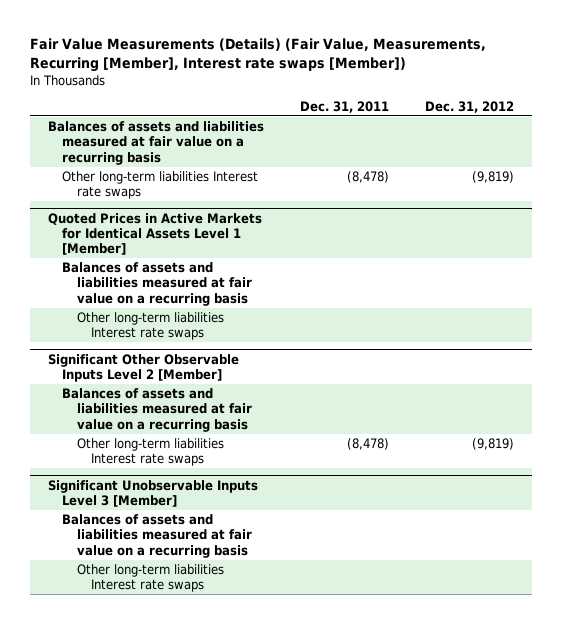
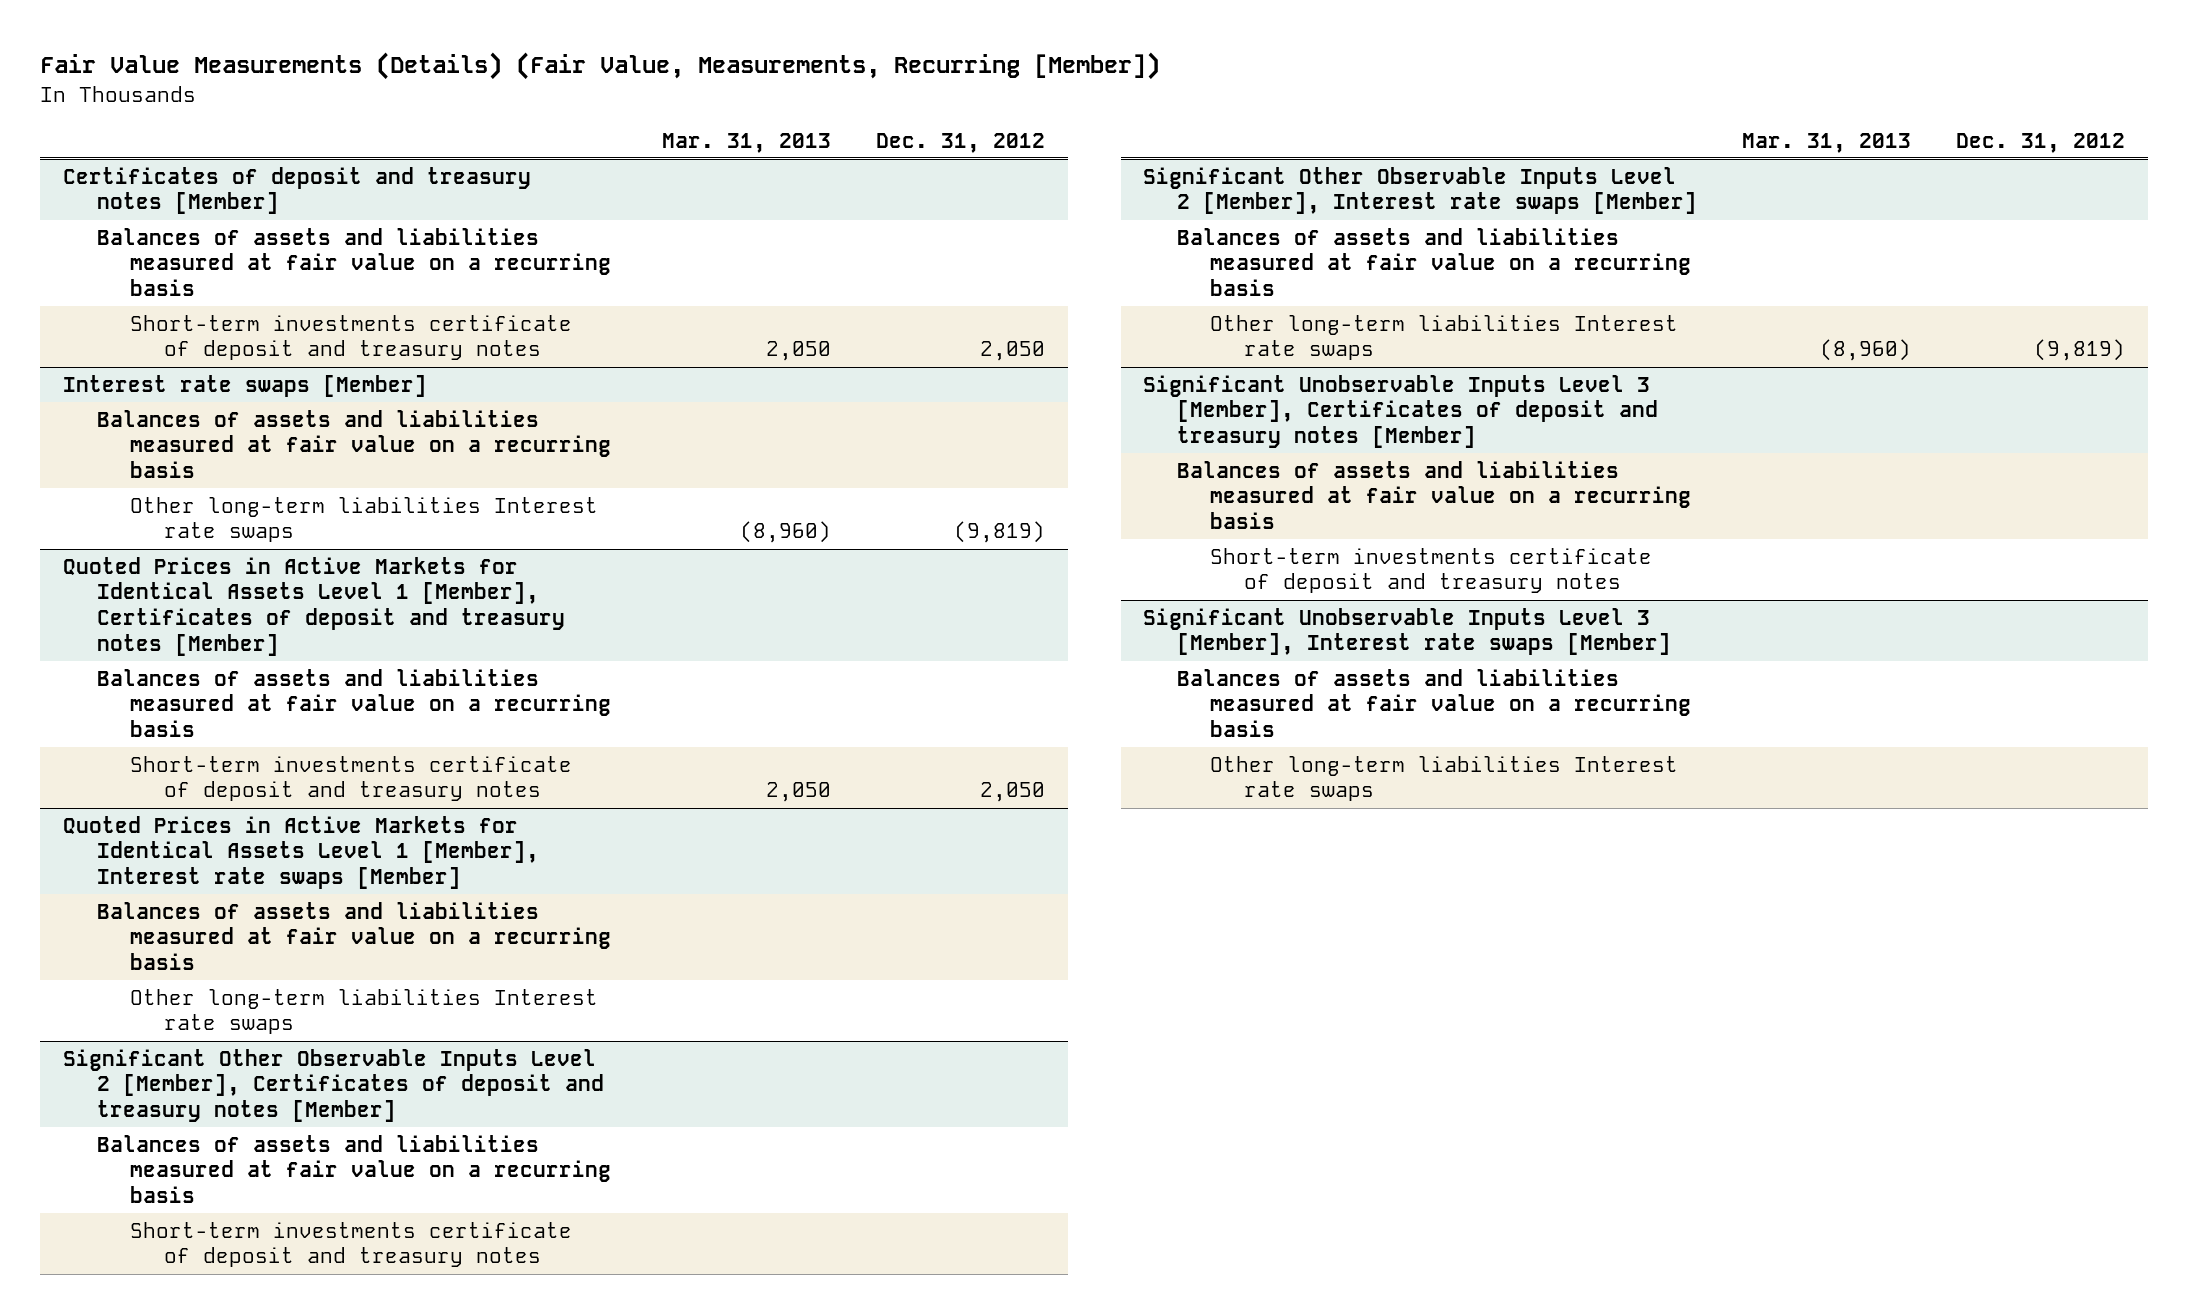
- Fair Value Measurements (Details) (Fair Value, Measurements, Recurring [Member], Interest rate swaps [Member])
+ Fair Value Measurements (Details) (Fair Value, Measurements, Recurring [Member])
- | Dec. 31, 2011 | Dec. 31, 2012
+ | Mar. 31, 2013 | Dec. 31, 2012
+ Certificates of deposit and treasury notes [Member]
+ Short-term investments certificate of deposit and treasury notes | 2,050 | 2,050
+ Interest rate swaps [Member]
+ Balances of assets and liabilities measured at fair value on a recurring basis
- Quoted Prices in Active Markets for Identical Assets Level 1 [Member]
+ Quoted Prices in Active Markets for Identical Assets Level 1 [Member], Certificates of deposit and treasury notes [Member]
+ Short-term investments certificate of deposit and treasury notes | 2,050 | 2,050
+ Quoted Prices in Active Markets for Identical Assets Level 1 [Member], Interest rate swaps [Member]
+ Balances of assets and liabilities measured at fair value on a recurring basis
- Significant Other Observable Inputs Level 2 [Member]
+ Significant Other Observable Inputs Level 2 [Member], Certificates of deposit and treasury notes [Member]
+ Short-term investments certificate of deposit and treasury notes
+ Significant Other Observable Inputs Level 2 [Member], Interest rate swaps [Member]
+ Balances of assets and liabilities measured at fair value on a recurring basis
- Significant Unobservable Inputs Level 3 [Member]
+ Significant Unobservable Inputs Level 3 [Member], Certificates of deposit and treasury notes [Member]
+ Short-term investments certificate of deposit and treasury notes
+ Significant Unobservable Inputs Level 3 [Member], Interest rate swaps [Member]
+ Balances of assets and liabilities measured at fair value on a recurring basis

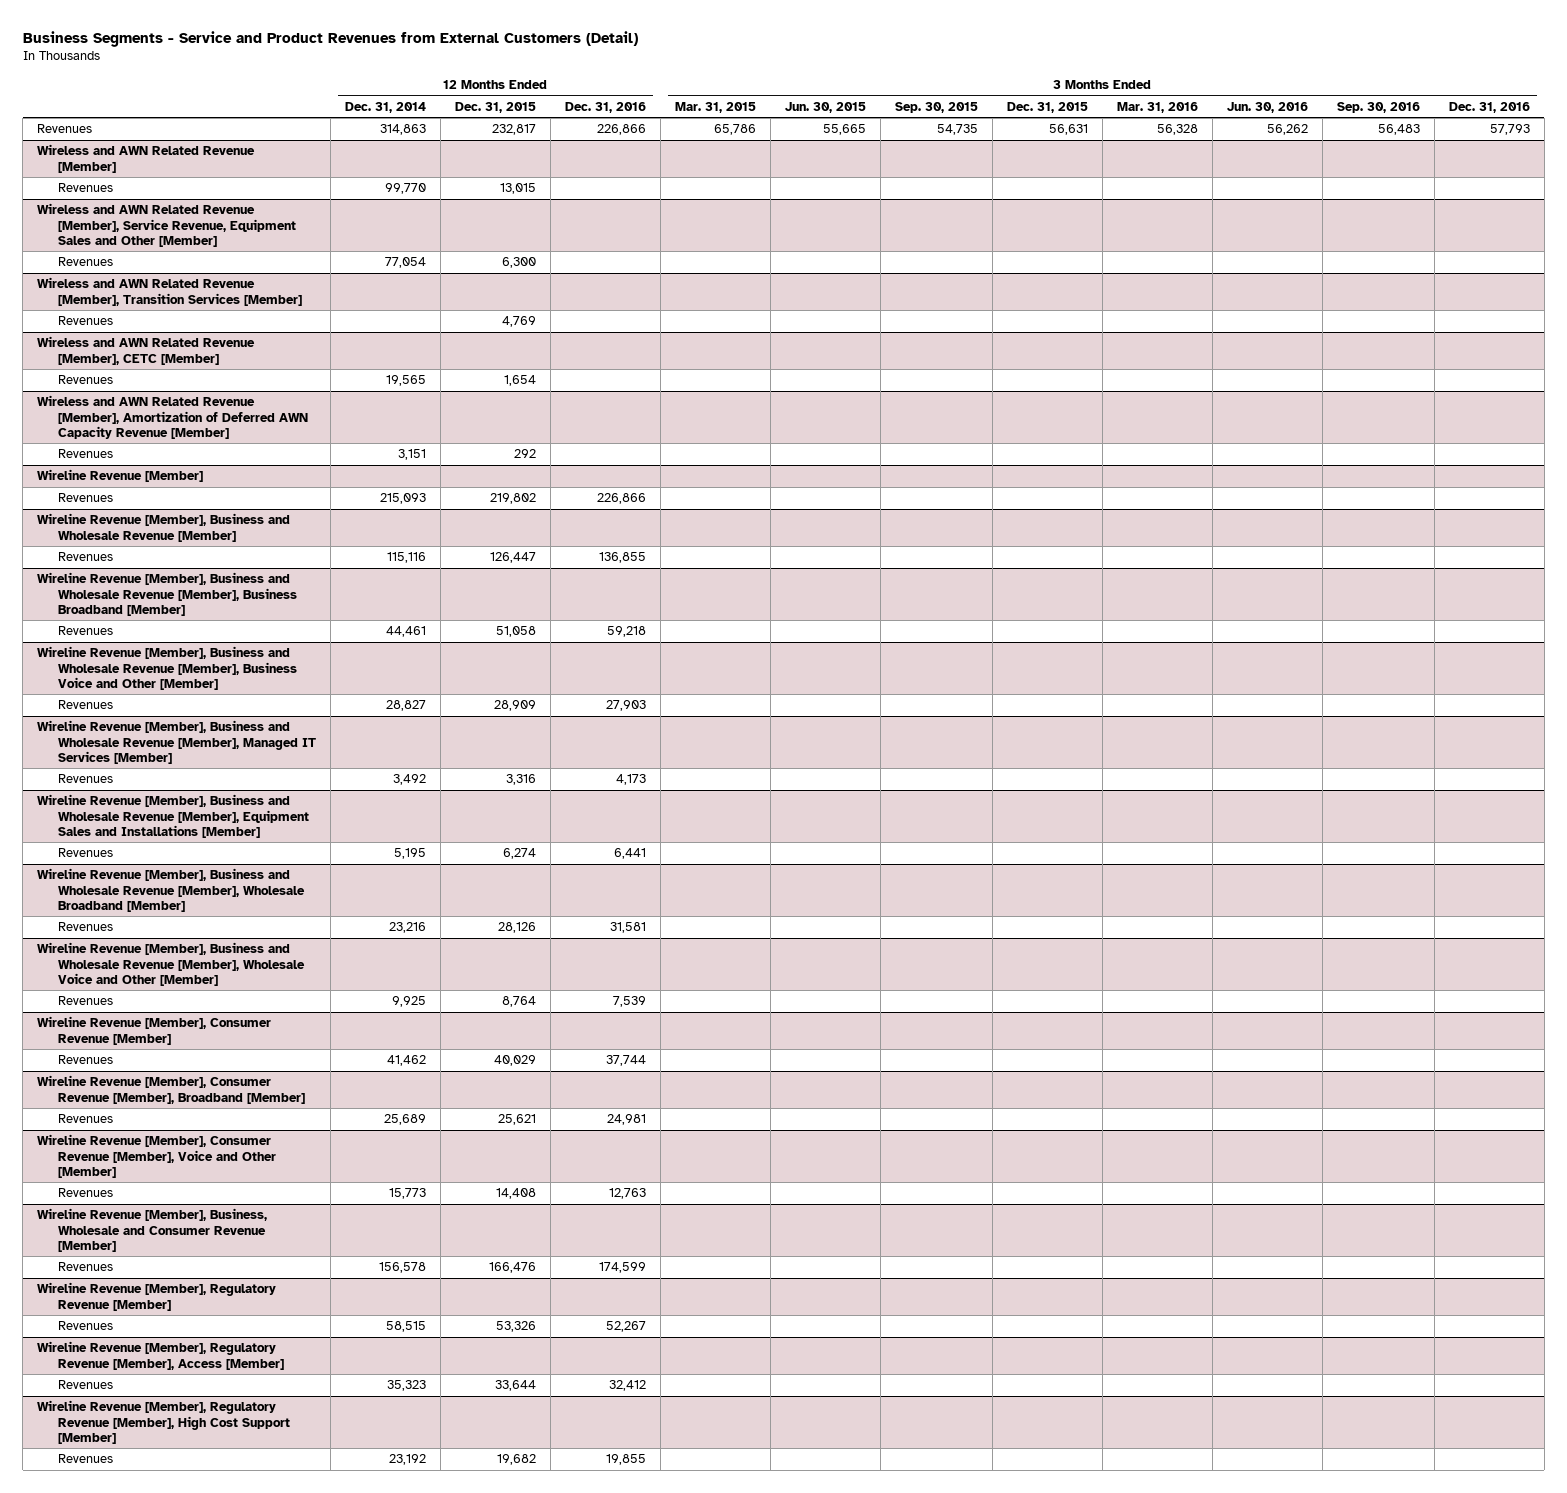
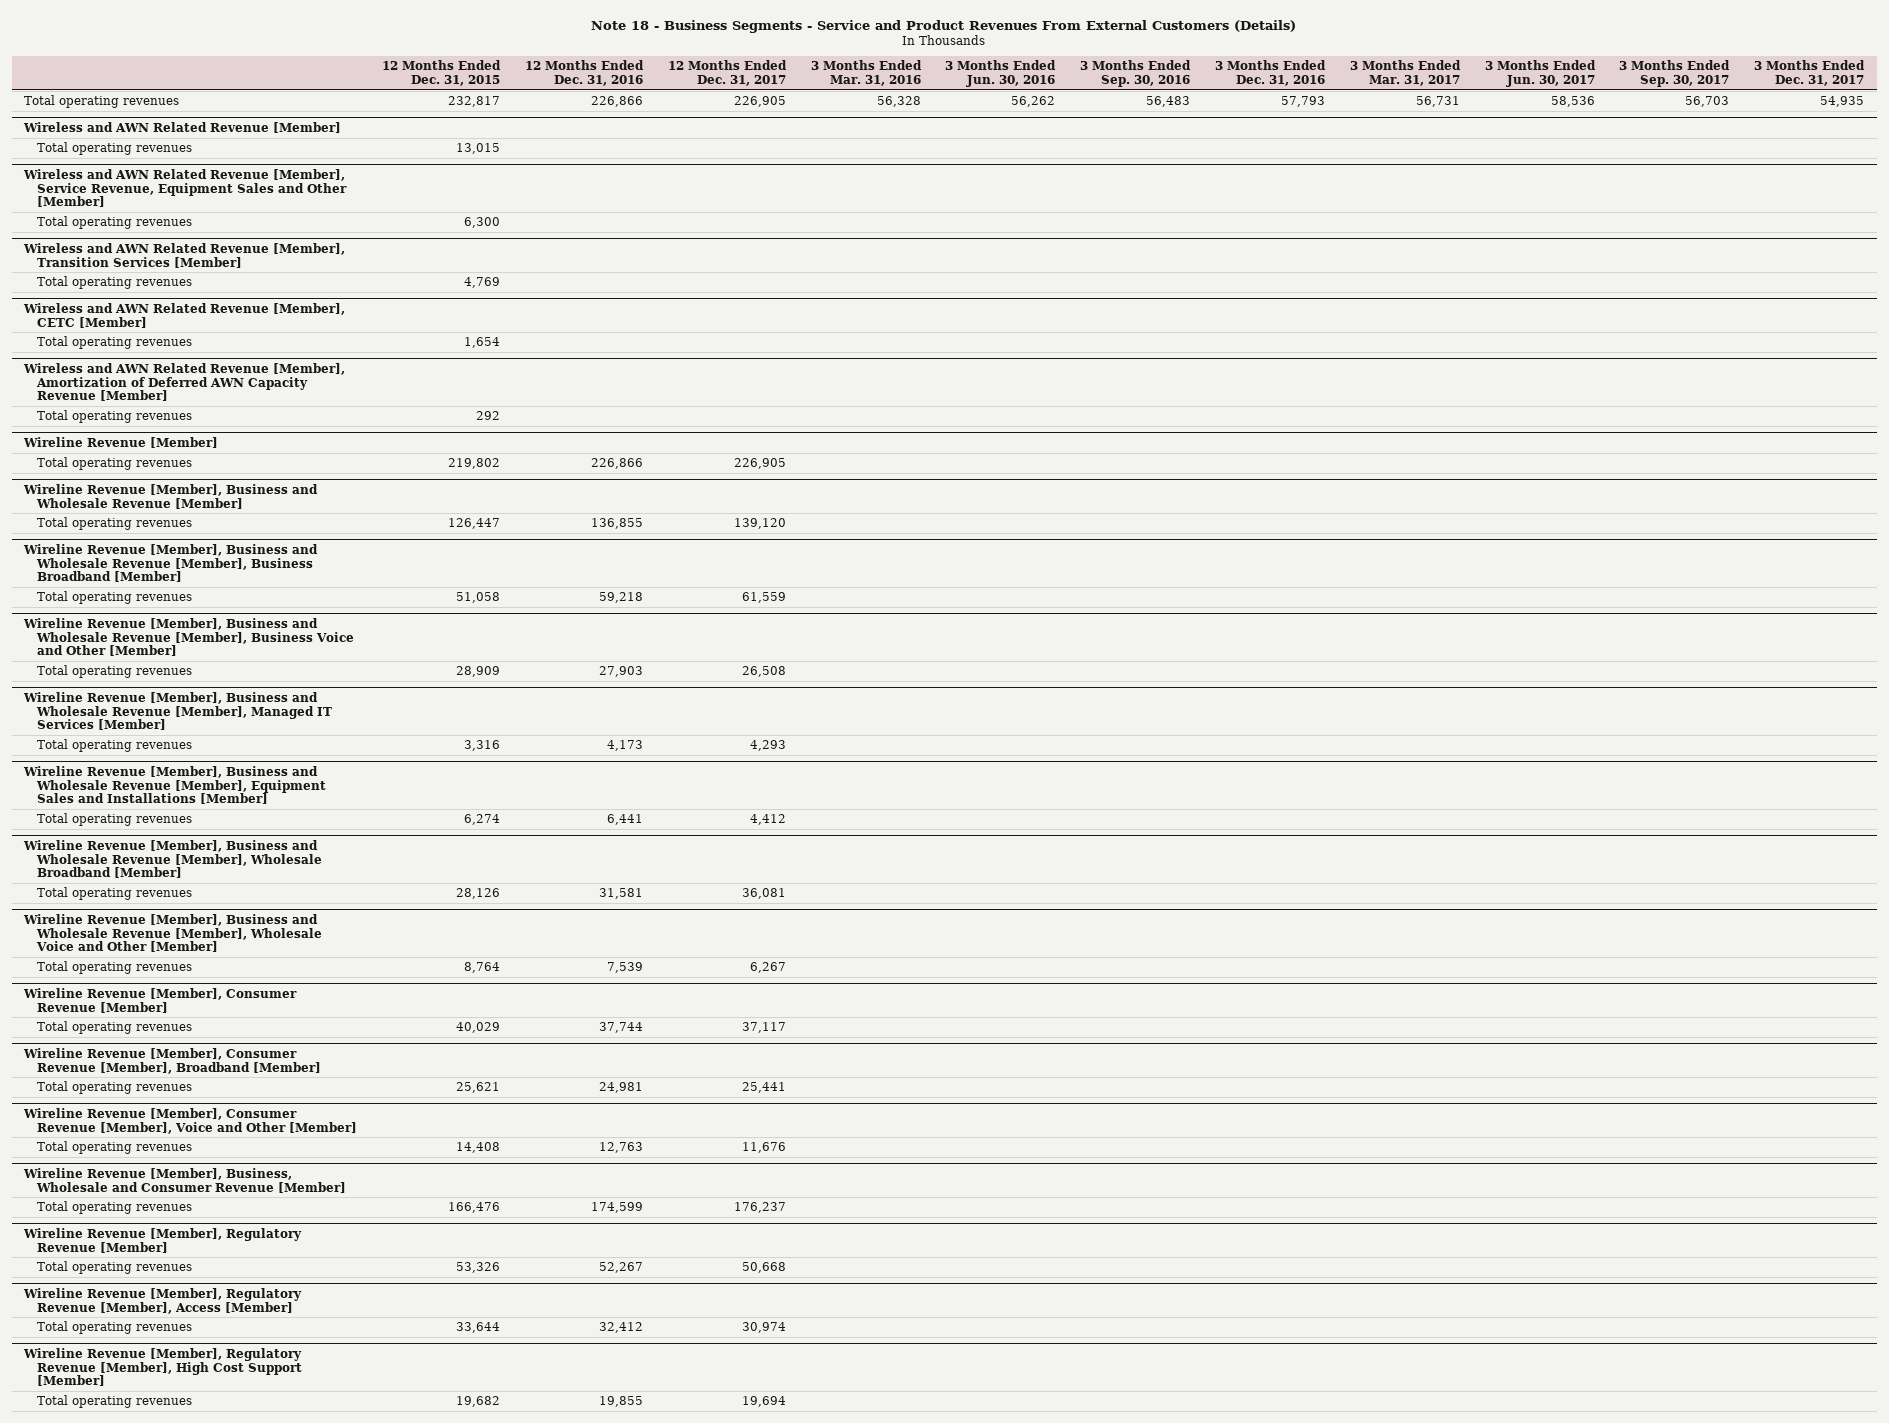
- Business Segments - Service and Product Revenues from External Customers (Detail)
+ Note 18 - Business Segments - Service and Product Revenues From External Customers (Details)
- | 12 Months Ended Dec. 31, 2014 | 12 Months Ended Dec. 31, 2015 | 12 Months Ended Dec. 31, 2016 | 3 Months Ended Mar. 31, 2015 | 3 Months Ended Jun. 30, 2015 | 3 Months Ended Sep. 30, 2015 | 3 Months Ended Dec. 31, 2015 | 3 Months Ended Mar. 31, 2016 | 3 Months Ended Jun. 30, 2016 | 3 Months Ended Sep. 30, 2016 | 3 Months Ended Dec. 31, 2016
+ | 12 Months Ended Dec. 31, 2015 | 12 Months Ended Dec. 31, 2016 | 12 Months Ended Dec. 31, 2017 | 3 Months Ended Mar. 31, 2016 | 3 Months Ended Jun. 30, 2016 | 3 Months Ended Sep. 30, 2016 | 3 Months Ended Dec. 31, 2016 | 3 Months Ended Mar. 31, 2017 | 3 Months Ended Jun. 30, 2017 | 3 Months Ended Sep. 30, 2017 | 3 Months Ended Dec. 31, 2017
- Revenues | 314,863 | 232,817 | 226,866 | 65,786 | 55,665 | 54,735 | 56,631 | 56,328 | 56,262 | 56,483 | 57,793
+ Total operating revenues | 232,817 | 226,866 | 226,905 | 56,328 | 56,262 | 56,483 | 57,793 | 56,731 | 58,536 | 56,703 | 54,935
@ Wireless and AWN Related Revenue [Member]
- Revenues | 99,770 | 13,015 | | | | | | | | |
+ Total operating revenues | 13,015 | | | | | | | | | |
@ Wireless and AWN Related Revenue [Member], Service Revenue, Equipment Sales and Other [Member]
- Revenues | 77,054 | 6,300 | | | | | | | | |
+ Total operating revenues | 6,300 | | | | | | | | | |
@ Wireless and AWN Related Revenue [Member], Transition Services [Member]
- Revenues | | 4,769 | | | | | | | | |
+ Total operating revenues | 4,769 | | | | | | | | | |
@ Wireless and AWN Related Revenue [Member], CETC [Member]
- Revenues | 19,565 | 1,654 | | | | | | | | |
+ Total operating revenues | 1,654 | | | | | | | | | |
@ Wireless and AWN Related Revenue [Member], Amortization of Deferred AWN Capacity Revenue [Member]
- Revenues | 3,151 | 292 | | | | | | | | |
+ Total operating revenues | 292 | | | | | | | | | |
@ Wireline Revenue [Member]
- Revenues | 215,093 | 219,802 | 226,866 | | | | | | | |
+ Total operating revenues | 219,802 | 226,866 | 226,905 | | | | | | | |
@ Wireline Revenue [Member], Business and Wholesale Revenue [Member]
- Revenues | 115,116 | 126,447 | 136,855 | | | | | | | |
+ Total operating revenues | 126,447 | 136,855 | 139,120 | | | | | | | |
@ Wireline Revenue [Member], Business and Wholesale Revenue [Member], Business Broadband [Member]
- Revenues | 44,461 | 51,058 | 59,218 | | | | | | | |
+ Total operating revenues | 51,058 | 59,218 | 61,559 | | | | | | | |
@ Wireline Revenue [Member], Business and Wholesale Revenue [Member], Business Voice and Other [Member]
- Revenues | 28,827 | 28,909 | 27,903 | | | | | | | |
+ Total operating revenues | 28,909 | 27,903 | 26,508 | | | | | | | |
@ Wireline Revenue [Member], Business and Wholesale Revenue [Member], Managed IT Services [Member]
- Revenues | 3,492 | 3,316 | 4,173 | | | | | | | |
+ Total operating revenues | 3,316 | 4,173 | 4,293 | | | | | | | |
@ Wireline Revenue [Member], Business and Wholesale Revenue [Member], Equipment Sales and Installations [Member]
- Revenues | 5,195 | 6,274 | 6,441 | | | | | | | |
+ Total operating revenues | 6,274 | 6,441 | 4,412 | | | | | | | |
@ Wireline Revenue [Member], Business and Wholesale Revenue [Member], Wholesale Broadband [Member]
- Revenues | 23,216 | 28,126 | 31,581 | | | | | | | |
+ Total operating revenues | 28,126 | 31,581 | 36,081 | | | | | | | |
@ Wireline Revenue [Member], Business and Wholesale Revenue [Member], Wholesale Voice and Other [Member]
- Revenues | 9,925 | 8,764 | 7,539 | | | | | | | |
+ Total operating revenues | 8,764 | 7,539 | 6,267 | | | | | | | |
@ Wireline Revenue [Member], Consumer Revenue [Member]
- Revenues | 41,462 | 40,029 | 37,744 | | | | | | | |
+ Total operating revenues | 40,029 | 37,744 | 37,117 | | | | | | | |
@ Wireline Revenue [Member], Consumer Revenue [Member], Broadband [Member]
- Revenues | 25,689 | 25,621 | 24,981 | | | | | | | |
+ Total operating revenues | 25,621 | 24,981 | 25,441 | | | | | | | |
@ Wireline Revenue [Member], Consumer Revenue [Member], Voice and Other [Member]
- Revenues | 15,773 | 14,408 | 12,763 | | | | | | | |
+ Total operating revenues | 14,408 | 12,763 | 11,676 | | | | | | | |
@ Wireline Revenue [Member], Business, Wholesale and Consumer Revenue [Member]
- Revenues | 156,578 | 166,476 | 174,599 | | | | | | | |
+ Total operating revenues | 166,476 | 174,599 | 176,237 | | | | | | | |
@ Wireline Revenue [Member], Regulatory Revenue [Member]
- Revenues | 58,515 | 53,326 | 52,267 | | | | | | | |
+ Total operating revenues | 53,326 | 52,267 | 50,668 | | | | | | | |
@ Wireline Revenue [Member], Regulatory Revenue [Member], Access [Member]
- Revenues | 35,323 | 33,644 | 32,412 | | | | | | | |
+ Total operating revenues | 33,644 | 32,412 | 30,974 | | | | | | | |
@ Wireline Revenue [Member], Regulatory Revenue [Member], High Cost Support [Member]
- Revenues | 23,192 | 19,682 | 19,855 | | | | | | | |
+ Total operating revenues | 19,682 | 19,855 | 19,694 | | | | | | | |

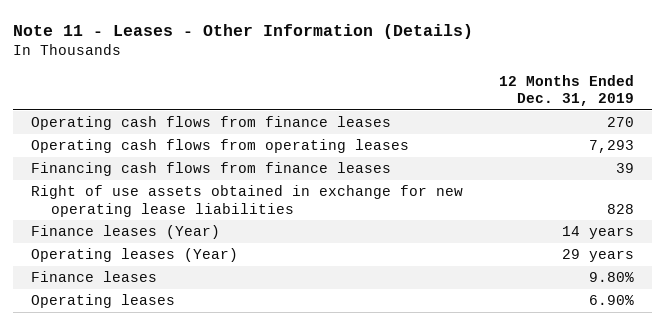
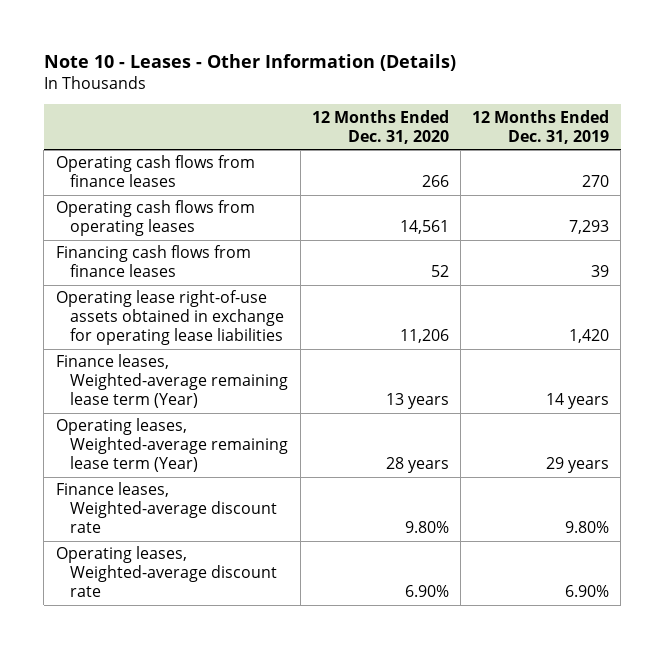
- Note 11 - Leases - Other Information (Details)
+ Note 10 - Leases - Other Information (Details)
- | 12 Months Ended Dec. 31, 2019
+ | 12 Months Ended Dec. 31, 2020 | 12 Months Ended Dec. 31, 2019
- Right of use assets obtained in exchange for new operating lease liabilities | 828
- Finance leases (Year) | 14 years
- Operating leases (Year) | 29 years
- Finance leases | 9.80%
- Operating leases | 6.90%
+ Operating lease right-of-use assets obtained in exchange for operating lease liabilities | 11,206 | 1,420
+ Finance leases, Weighted-average remaining lease term (Year) | 13 years | 14 years
+ Operating leases, Weighted-average remaining lease term (Year) | 28 years | 29 years
+ Finance leases, Weighted-average discount rate | 9.80% | 9.80%
+ Operating leases, Weighted-average discount rate | 6.90% | 6.90%

